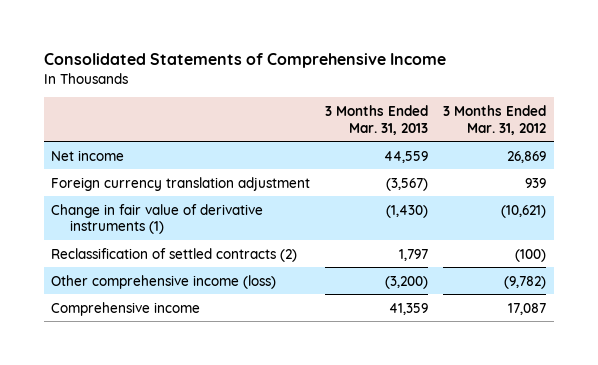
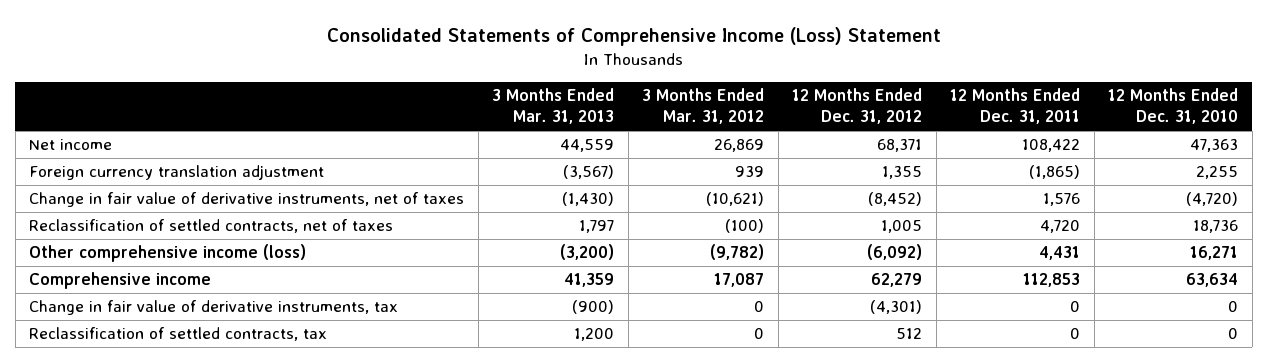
- Consolidated Statements of Comprehensive Income
+ Consolidated Statements of Comprehensive Income (Loss) Statement
- | 3 Months Ended Mar. 31, 2013 | 3 Months Ended Mar. 31, 2012
+ | 3 Months Ended Mar. 31, 2013 | 3 Months Ended Mar. 31, 2012 | 12 Months Ended Dec. 31, 2012 | 12 Months Ended Dec. 31, 2011 | 12 Months Ended Dec. 31, 2010
- Change in fair value of derivative instruments (1) | (1,430) | (10,621)
- Reclassification of settled contracts (2) | 1,797 | (100)
+ Change in fair value of derivative instruments, net of taxes | (1,430) | (10,621) | (8,452) | 1,576 | (4,720)
+ Reclassification of settled contracts, net of taxes | 1,797 | (100) | 1,005 | 4,720 | 18,736
+ Change in fair value of derivative instruments, tax | (900) | 0 | (4,301) | 0 | 0
+ Reclassification of settled contracts, tax | 1,200 | 0 | 512 | 0 | 0

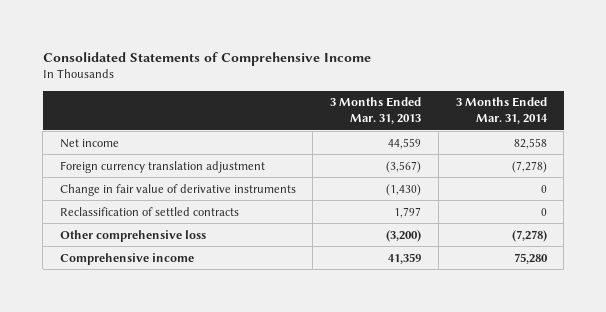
- Consolidated Statements of Comprehensive Income (Loss) Statement
+ Consolidated Statements of Comprehensive Income
- | 3 Months Ended Mar. 31, 2013 | 3 Months Ended Mar. 31, 2012 | 12 Months Ended Dec. 31, 2012 | 12 Months Ended Dec. 31, 2011 | 12 Months Ended Dec. 31, 2010
+ | 3 Months Ended Mar. 31, 2013 | 3 Months Ended Mar. 31, 2014
- Change in fair value of derivative instruments, net of taxes | (1,430) | (10,621) | (8,452) | 1,576 | (4,720)
- Reclassification of settled contracts, net of taxes | 1,797 | (100) | 1,005 | 4,720 | 18,736
- Other comprehensive income (loss) | (3,200) | (9,782) | (6,092) | 4,431 | 16,271
+ Change in fair value of derivative instruments | (1,430) | 0
+ Reclassification of settled contracts | 1,797 | 0
+ Other comprehensive loss | (3,200) | (7,278)
- Change in fair value of derivative instruments, tax | (900) | 0 | (4,301) | 0 | 0
- Reclassification of settled contracts, tax | 1,200 | 0 | 512 | 0 | 0

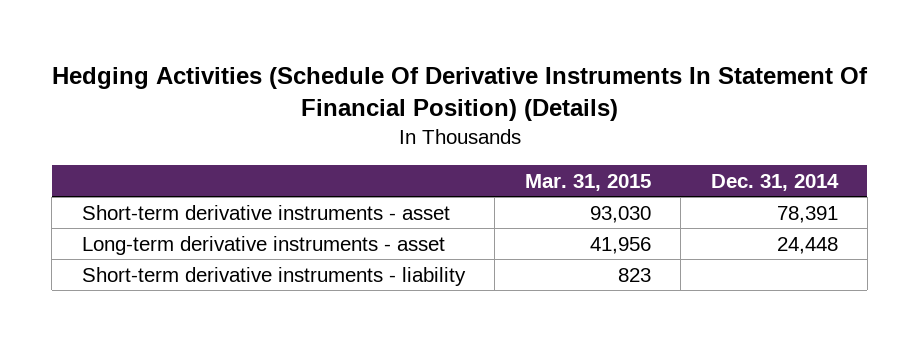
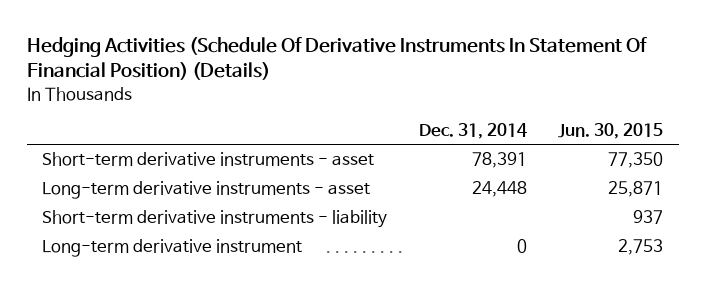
- | Mar. 31, 2015 | Dec. 31, 2014
+ | Dec. 31, 2014 | Jun. 30, 2015
+ Long-term derivative instrument | 0 | 2,753

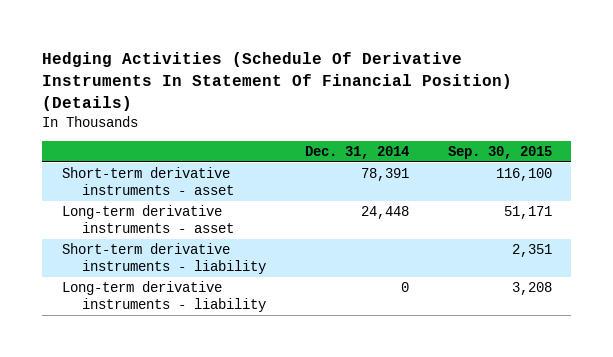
- | Dec. 31, 2014 | Jun. 30, 2015
+ | Dec. 31, 2014 | Sep. 30, 2015
- Long-term derivative instrument | 0 | 2,753
+ Long-term derivative instruments - liability | 0 | 3,208

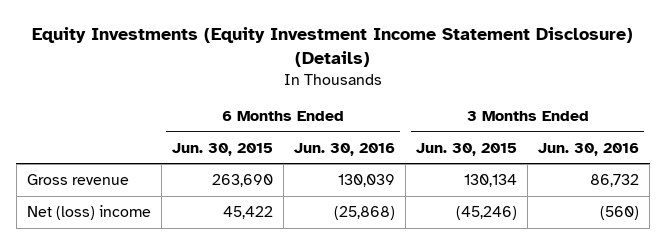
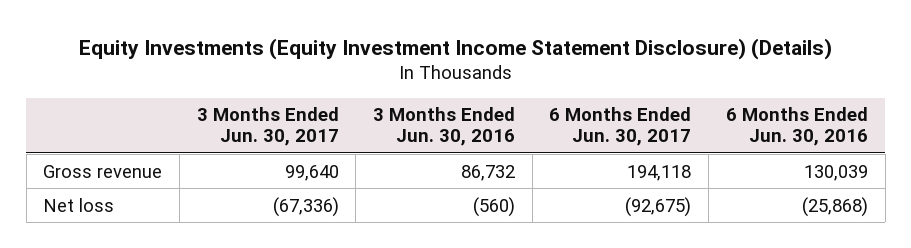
- | 6 Months Ended Jun. 30, 2015 | 6 Months Ended Jun. 30, 2016 | 3 Months Ended Jun. 30, 2015 | 3 Months Ended Jun. 30, 2016
+ | 3 Months Ended Jun. 30, 2017 | 3 Months Ended Jun. 30, 2016 | 6 Months Ended Jun. 30, 2017 | 6 Months Ended Jun. 30, 2016
- Net (loss) income | 45,422 | (25,868) | (45,246) | (560)
+ Net loss | (67,336) | (560) | (92,675) | (25,868)

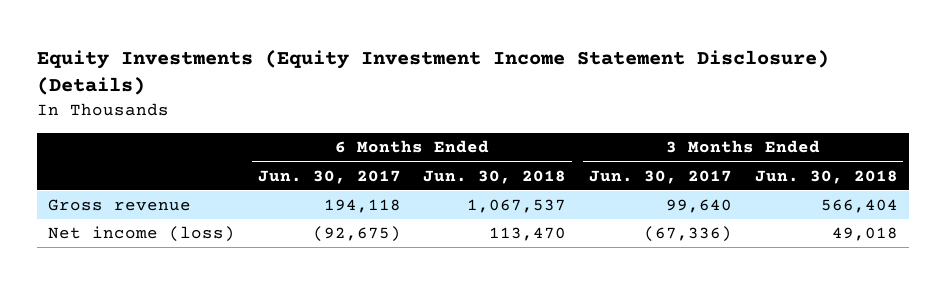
- | 3 Months Ended Jun. 30, 2017 | 3 Months Ended Jun. 30, 2016 | 6 Months Ended Jun. 30, 2017 | 6 Months Ended Jun. 30, 2016
+ | 6 Months Ended Jun. 30, 2017 | 6 Months Ended Jun. 30, 2018 | 3 Months Ended Jun. 30, 2017 | 3 Months Ended Jun. 30, 2018
- Net loss | (67,336) | (560) | (92,675) | (25,868)
+ Net income (loss) | (92,675) | 113,470 | (67,336) | 49,018

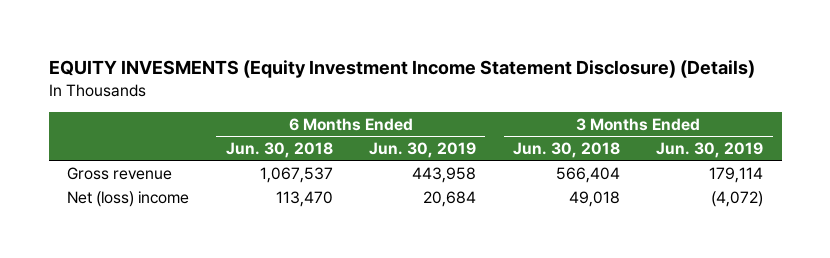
- Equity Investments (Equity Investment Income Statement Disclosure) (Details)
+ EQUITY INVESMENTS (Equity Investment Income Statement Disclosure) (Details)
- | 6 Months Ended Jun. 30, 2017 | 6 Months Ended Jun. 30, 2018 | 3 Months Ended Jun. 30, 2017 | 3 Months Ended Jun. 30, 2018
+ | 6 Months Ended Jun. 30, 2018 | 6 Months Ended Jun. 30, 2019 | 3 Months Ended Jun. 30, 2018 | 3 Months Ended Jun. 30, 2019
- Net income (loss) | (92,675) | 113,470 | (67,336) | 49,018
+ Net (loss) income | 113,470 | 20,684 | 49,018 | (4,072)

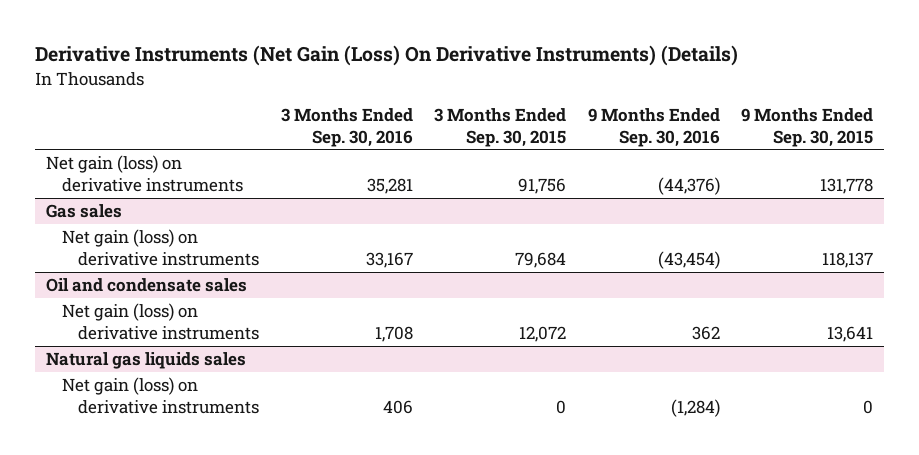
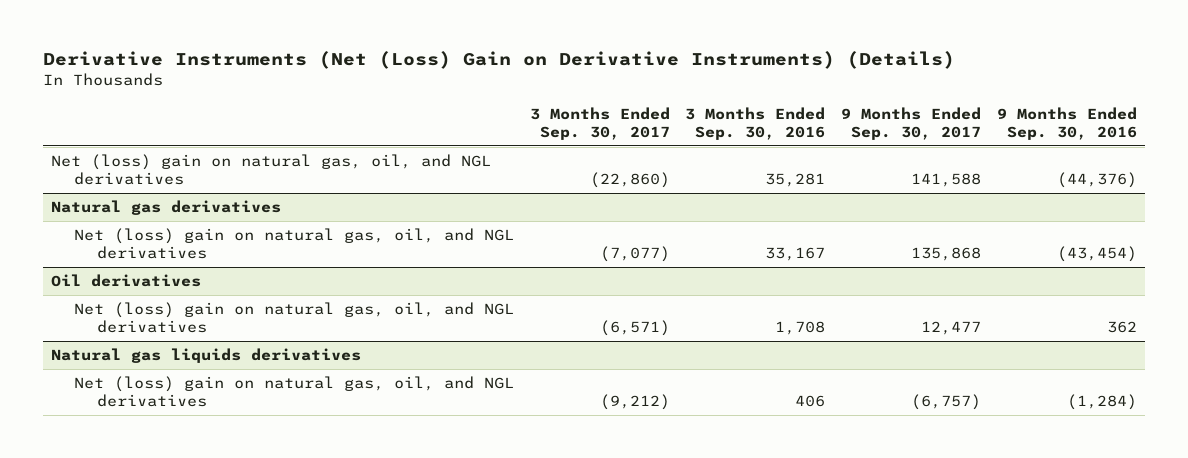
- Derivative Instruments (Net Gain (Loss) On Derivative Instruments) (Details)
+ Derivative Instruments (Net (Loss) Gain on Derivative Instruments) (Details)
- | 3 Months Ended Sep. 30, 2016 | 3 Months Ended Sep. 30, 2015 | 9 Months Ended Sep. 30, 2016 | 9 Months Ended Sep. 30, 2015
+ | 3 Months Ended Sep. 30, 2017 | 3 Months Ended Sep. 30, 2016 | 9 Months Ended Sep. 30, 2017 | 9 Months Ended Sep. 30, 2016
- Net gain (loss) on derivative instruments | 35,281 | 91,756 | (44,376) | 131,778
- Gas sales
- Net gain (loss) on derivative instruments | 33,167 | 79,684 | (43,454) | 118,137
- Oil and condensate sales
- Net gain (loss) on derivative instruments | 1,708 | 12,072 | 362 | 13,641
- Natural gas liquids sales
- Net gain (loss) on derivative instruments | 406 | 0 | (1,284) | 0
+ Net (loss) gain on natural gas, oil, and NGL derivatives | (22,860) | 35,281 | 141,588 | (44,376)
+ Natural gas derivatives
+ Net (loss) gain on natural gas, oil, and NGL derivatives | (7,077) | 33,167 | 135,868 | (43,454)
+ Oil derivatives
+ Net (loss) gain on natural gas, oil, and NGL derivatives | (6,571) | 1,708 | 12,477 | 362
+ Natural gas liquids derivatives
+ Net (loss) gain on natural gas, oil, and NGL derivatives | (9,212) | 406 | (6,757) | (1,284)

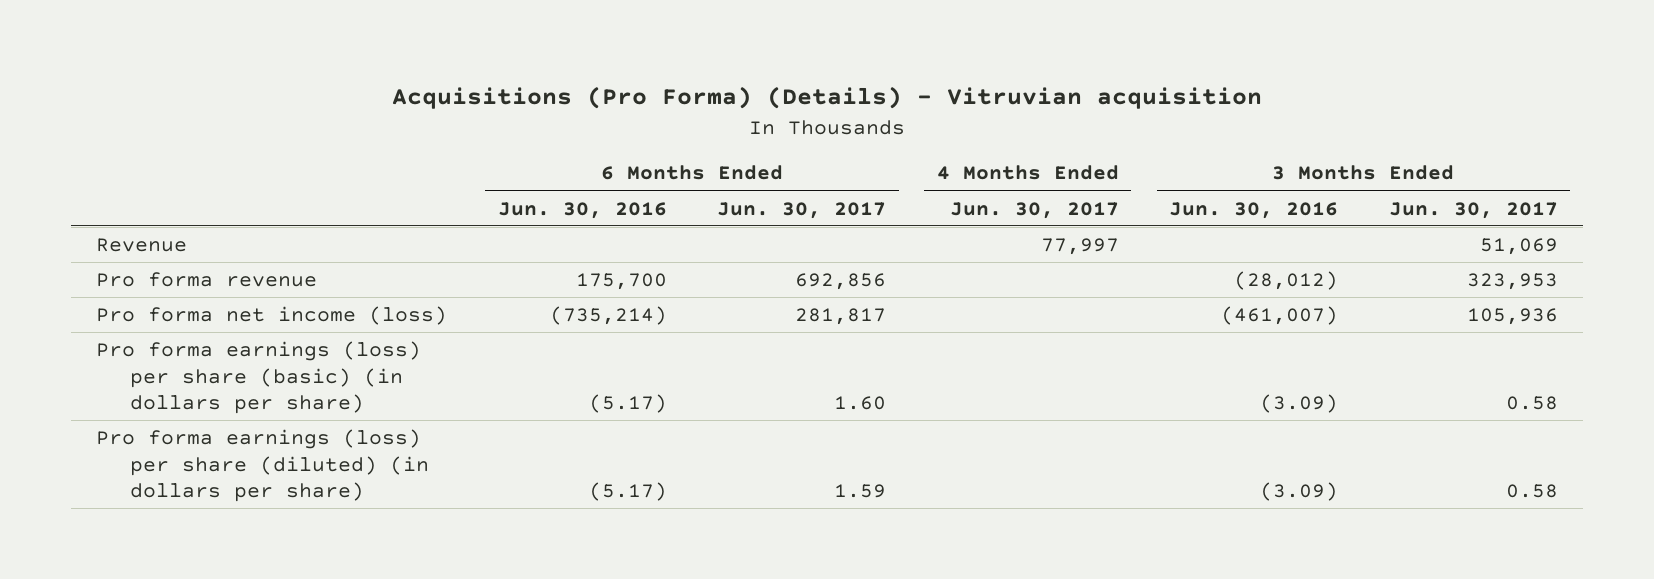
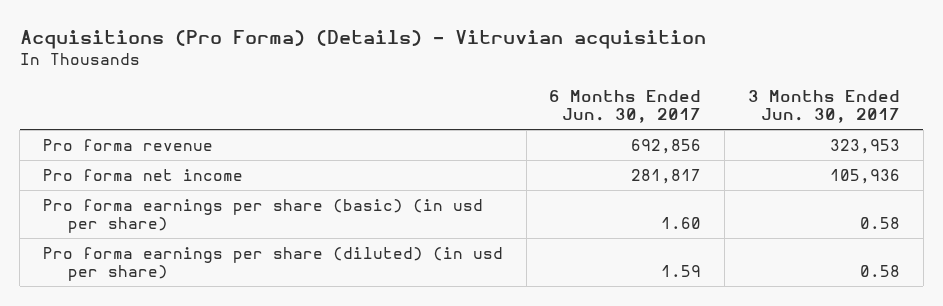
- | 6 Months Ended Jun. 30, 2016 | 6 Months Ended Jun. 30, 2017 | 4 Months Ended Jun. 30, 2017 | 3 Months Ended Jun. 30, 2016 | 3 Months Ended Jun. 30, 2017
+ | 6 Months Ended Jun. 30, 2017 | 3 Months Ended Jun. 30, 2017
- Revenue | | | 77,997 | | 51,069
- Pro forma net income (loss) | (735,214) | 281,817 | | (461,007) | 105,936
- Pro forma earnings (loss) per share (basic) (in dollars per share) | (5.17) | 1.60 | | (3.09) | 0.58
- Pro forma earnings (loss) per share (diluted) (in dollars per share) | (5.17) | 1.59 | | (3.09) | 0.58
+ Pro forma net income | 281,817 | 105,936
+ Pro forma earnings per share (basic) (in usd per share) | 1.60 | 0.58
+ Pro forma earnings per share (diluted) (in usd per share) | 1.59 | 0.58

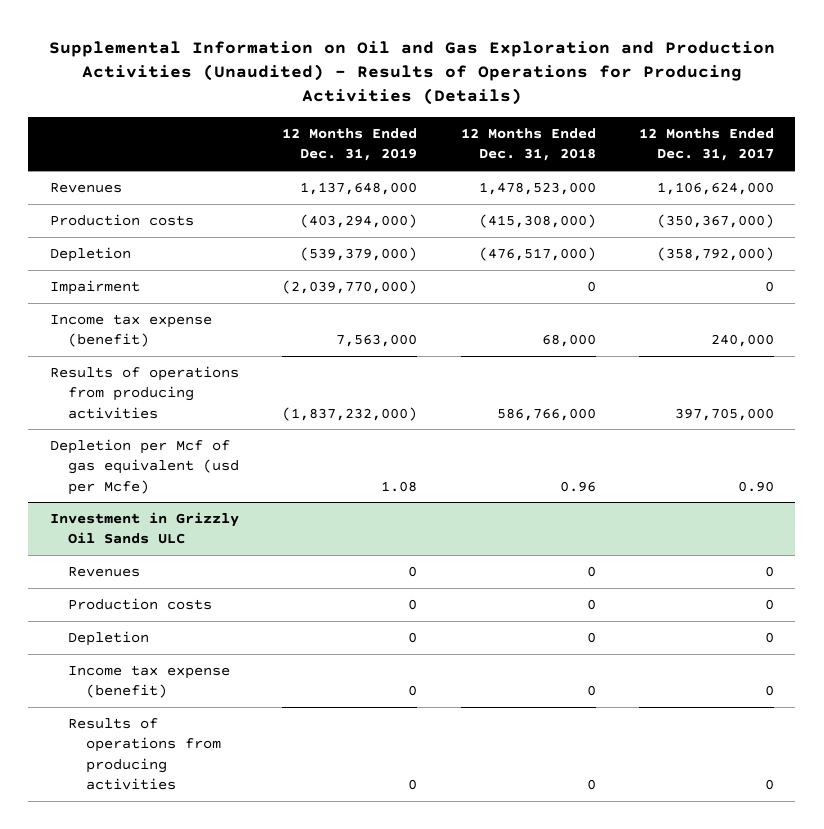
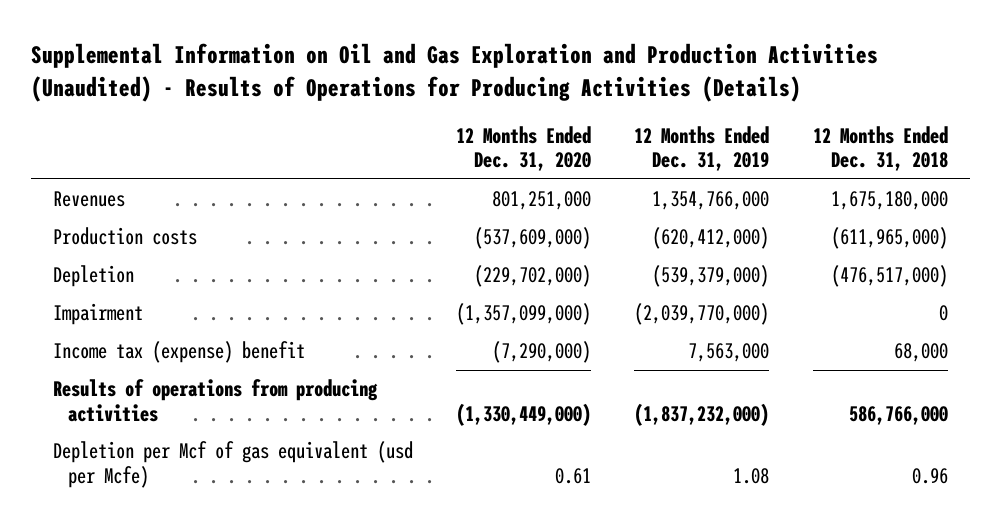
- | 12 Months Ended Dec. 31, 2019 | 12 Months Ended Dec. 31, 2018 | 12 Months Ended Dec. 31, 2017
+ | 12 Months Ended Dec. 31, 2020 | 12 Months Ended Dec. 31, 2019 | 12 Months Ended Dec. 31, 2018
- Revenues | 1,137,648,000 | 1,478,523,000 | 1,106,624,000
- Production costs | (403,294,000) | (415,308,000) | (350,367,000)
+ Revenues | 801,251,000 | 1,354,766,000 | 1,675,180,000
+ Production costs | (537,609,000) | (620,412,000) | (611,965,000)
- Income tax expense (benefit) | 7,563,000 | 68,000 | 240,000
+ Income tax (expense) benefit | (7,290,000) | 7,563,000 | 68,000
- Investment in Grizzly Oil Sands ULC
- Revenues | 0 | 0 | 0
- Production costs | 0 | 0 | 0
- Depletion | 0 | 0 | 0
- Income tax expense (benefit) | 0 | 0 | 0
- Results of operations from producing activities | 0 | 0 | 0

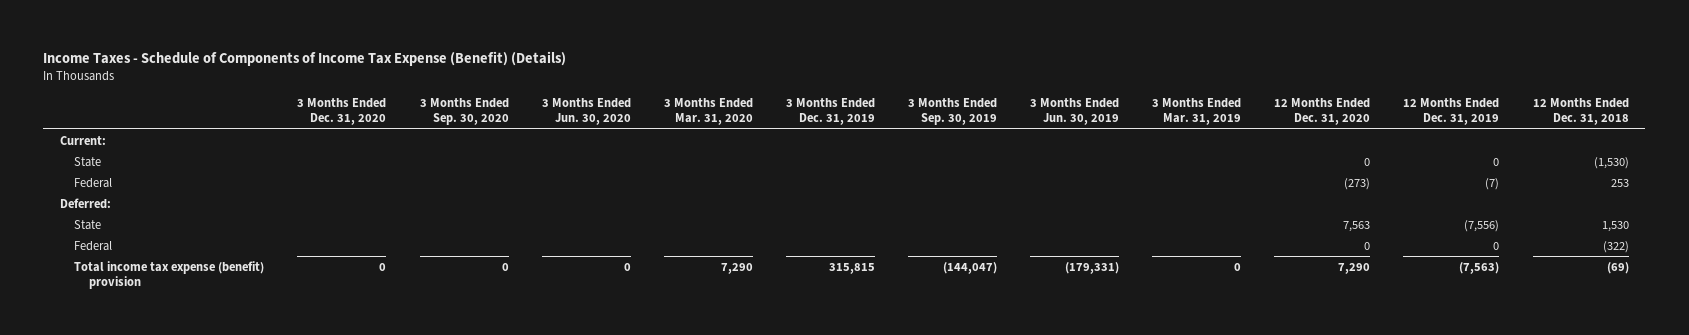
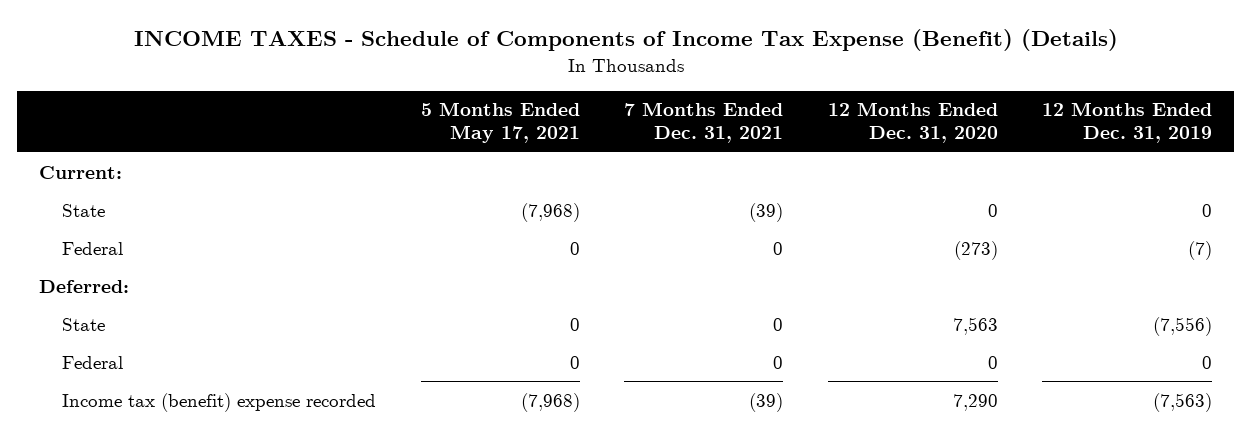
- Income Taxes - Schedule of Components of Income Tax Expense (Benefit) (Details)
+ INCOME TAXES - Schedule of Components of Income Tax Expense (Benefit) (Details)
- | 3 Months Ended Dec. 31, 2020 | 3 Months Ended Sep. 30, 2020 | 3 Months Ended Jun. 30, 2020 | 3 Months Ended Mar. 31, 2020 | 3 Months Ended Dec. 31, 2019 | 3 Months Ended Sep. 30, 2019 | 3 Months Ended Jun. 30, 2019 | 3 Months Ended Mar. 31, 2019 | 12 Months Ended Dec. 31, 2020 | 12 Months Ended Dec. 31, 2019 | 12 Months Ended Dec. 31, 2018
+ | 5 Months Ended May 17, 2021 | 7 Months Ended Dec. 31, 2021 | 12 Months Ended Dec. 31, 2020 | 12 Months Ended Dec. 31, 2019
- Total income tax expense (benefit) provision | 0 | 0 | 0 | 7,290 | 315,815 | (144,047) | (179,331) | 0 | 7,290 | (7,563) | (69)
+ Income tax (benefit) expense recorded | (7,968) | (39) | 7,290 | (7,563)

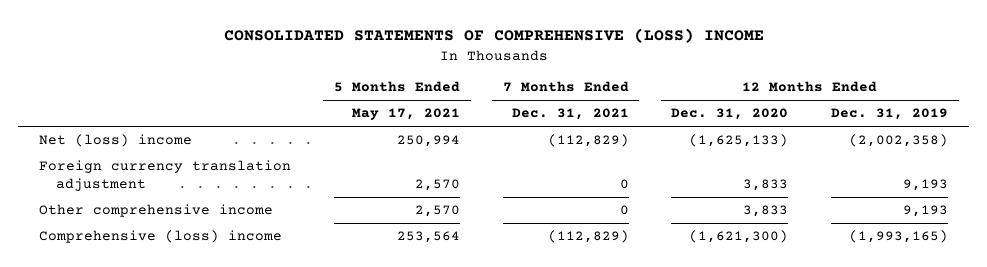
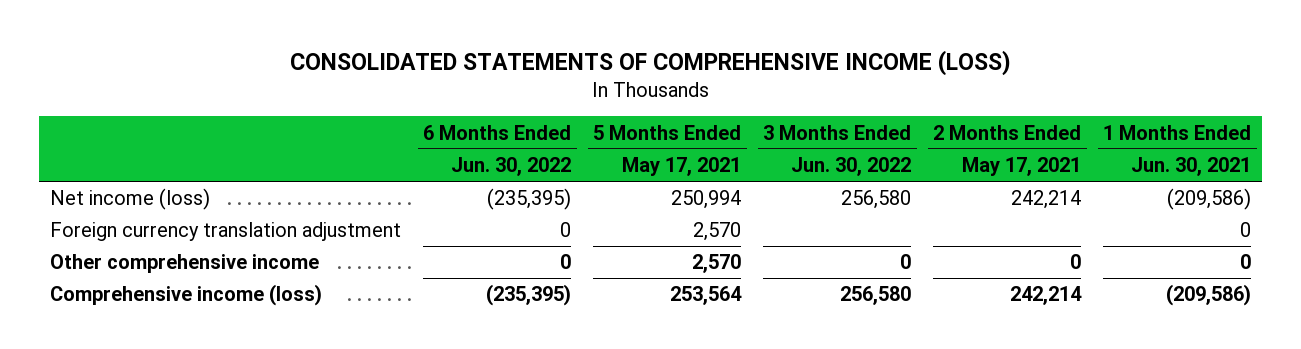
- CONSOLIDATED STATEMENTS OF COMPREHENSIVE (LOSS) INCOME
+ CONSOLIDATED STATEMENTS OF COMPREHENSIVE INCOME (LOSS)
- | 5 Months Ended May 17, 2021 | 7 Months Ended Dec. 31, 2021 | 12 Months Ended Dec. 31, 2020 | 12 Months Ended Dec. 31, 2019
+ | 6 Months Ended Jun. 30, 2022 | 5 Months Ended May 17, 2021 | 3 Months Ended Jun. 30, 2022 | 2 Months Ended May 17, 2021 | 1 Months Ended Jun. 30, 2021
- Net (loss) income | 250,994 | (112,829) | (1,625,133) | (2,002,358)
+ Net income (loss) | (235,395) | 250,994 | 256,580 | 242,214 | (209,586)
- Comprehensive (loss) income | 253,564 | (112,829) | (1,621,300) | (1,993,165)
+ Comprehensive income (loss) | (235,395) | 253,564 | 256,580 | 242,214 | (209,586)

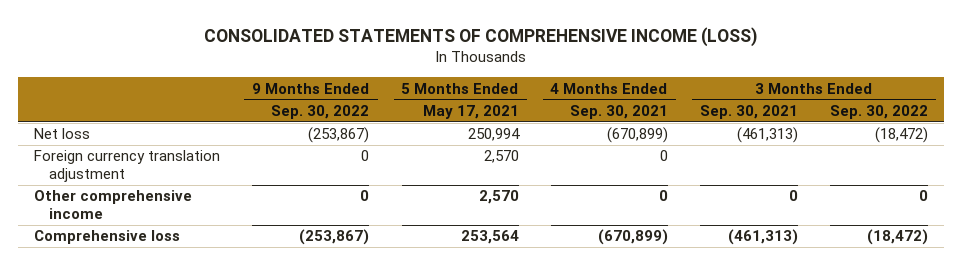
- | 6 Months Ended Jun. 30, 2022 | 5 Months Ended May 17, 2021 | 3 Months Ended Jun. 30, 2022 | 2 Months Ended May 17, 2021 | 1 Months Ended Jun. 30, 2021
+ | 9 Months Ended Sep. 30, 2022 | 5 Months Ended May 17, 2021 | 4 Months Ended Sep. 30, 2021 | 3 Months Ended Sep. 30, 2021 | 3 Months Ended Sep. 30, 2022
- Net income (loss) | (235,395) | 250,994 | 256,580 | 242,214 | (209,586)
+ Net loss | (253,867) | 250,994 | (670,899) | (461,313) | (18,472)
- Comprehensive income (loss) | (235,395) | 253,564 | 256,580 | 242,214 | (209,586)
+ Comprehensive loss | (253,867) | 253,564 | (670,899) | (461,313) | (18,472)

